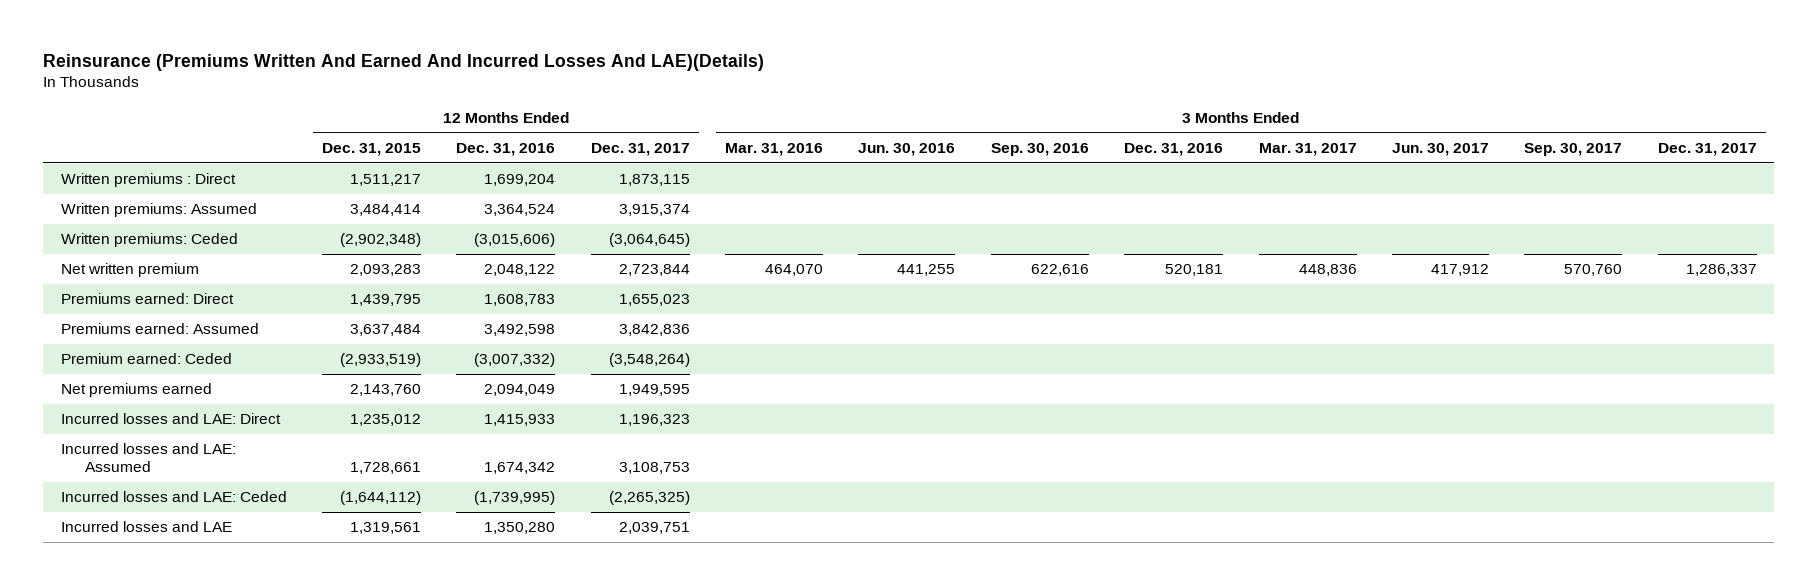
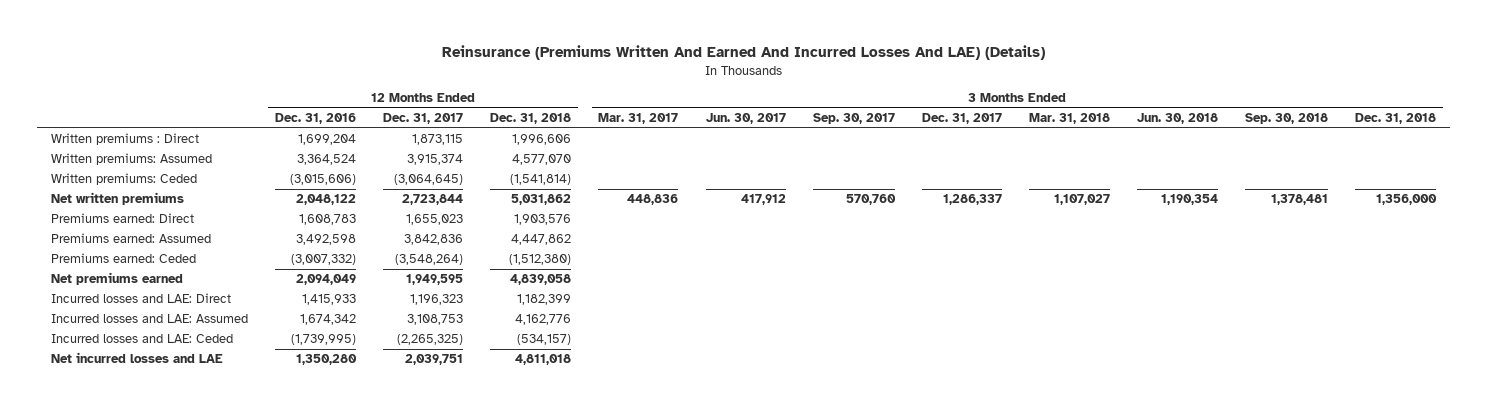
- Reinsurance (Premiums Written And Earned And Incurred Losses And LAE)(Details)
+ Reinsurance (Premiums Written And Earned And Incurred Losses And LAE) (Details)
- | 12 Months Ended Dec. 31, 2015 | 12 Months Ended Dec. 31, 2016 | 12 Months Ended Dec. 31, 2017 | 3 Months Ended Mar. 31, 2016 | 3 Months Ended Jun. 30, 2016 | 3 Months Ended Sep. 30, 2016 | 3 Months Ended Dec. 31, 2016 | 3 Months Ended Mar. 31, 2017 | 3 Months Ended Jun. 30, 2017 | 3 Months Ended Sep. 30, 2017 | 3 Months Ended Dec. 31, 2017
+ | 12 Months Ended Dec. 31, 2016 | 12 Months Ended Dec. 31, 2017 | 12 Months Ended Dec. 31, 2018 | 3 Months Ended Mar. 31, 2017 | 3 Months Ended Jun. 30, 2017 | 3 Months Ended Sep. 30, 2017 | 3 Months Ended Dec. 31, 2017 | 3 Months Ended Mar. 31, 2018 | 3 Months Ended Jun. 30, 2018 | 3 Months Ended Sep. 30, 2018 | 3 Months Ended Dec. 31, 2018
- Net written premium | 2,093,283 | 2,048,122 | 2,723,844 | 464,070 | 441,255 | 622,616 | 520,181 | 448,836 | 417,912 | 570,760 | 1,286,337
+ Net written premiums | 2,048,122 | 2,723,844 | 5,031,862 | 448,836 | 417,912 | 570,760 | 1,286,337 | 1,107,027 | 1,190,354 | 1,378,481 | 1,356,000
- Premium earned: Ceded | (2,933,519) | (3,007,332) | (3,548,264) | | | | | | | |
+ Premiums earned: Ceded | (3,007,332) | (3,548,264) | (1,512,380) | | | | | | | |
- Incurred losses and LAE | 1,319,561 | 1,350,280 | 2,039,751 | | | | | | | |
+ Net incurred losses and LAE | 1,350,280 | 2,039,751 | 4,811,018 | | | | | | | |

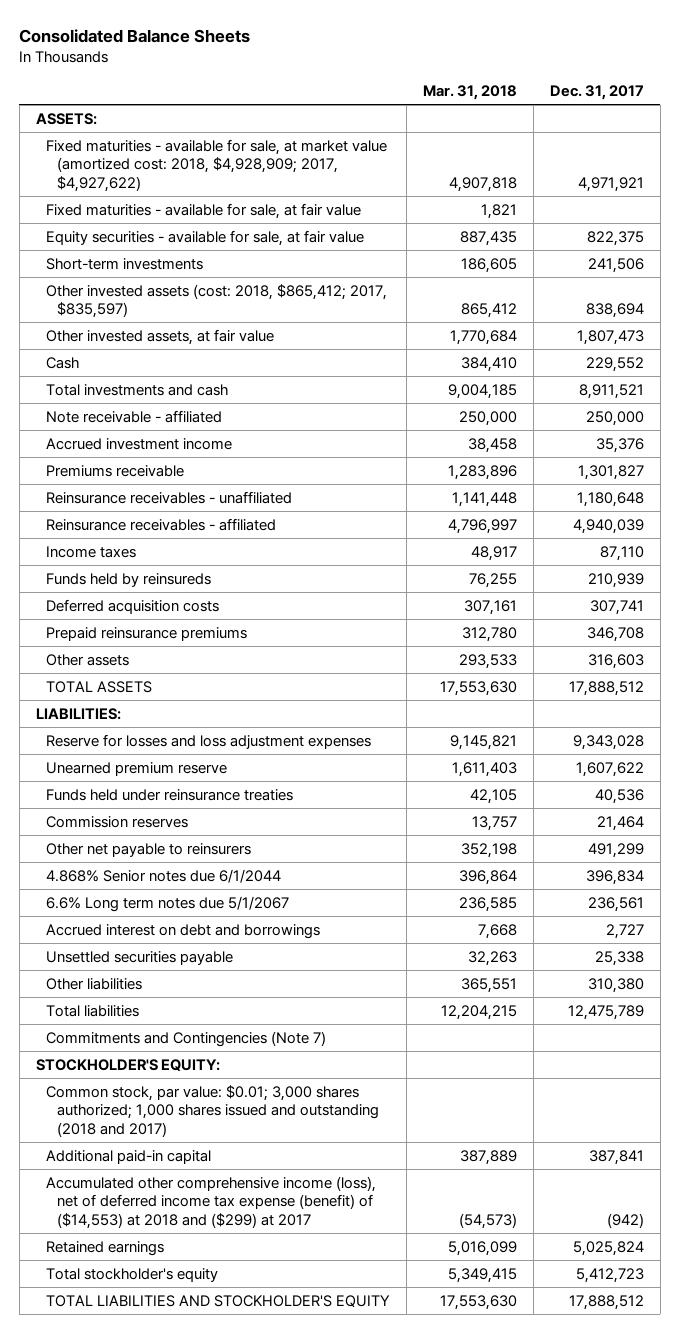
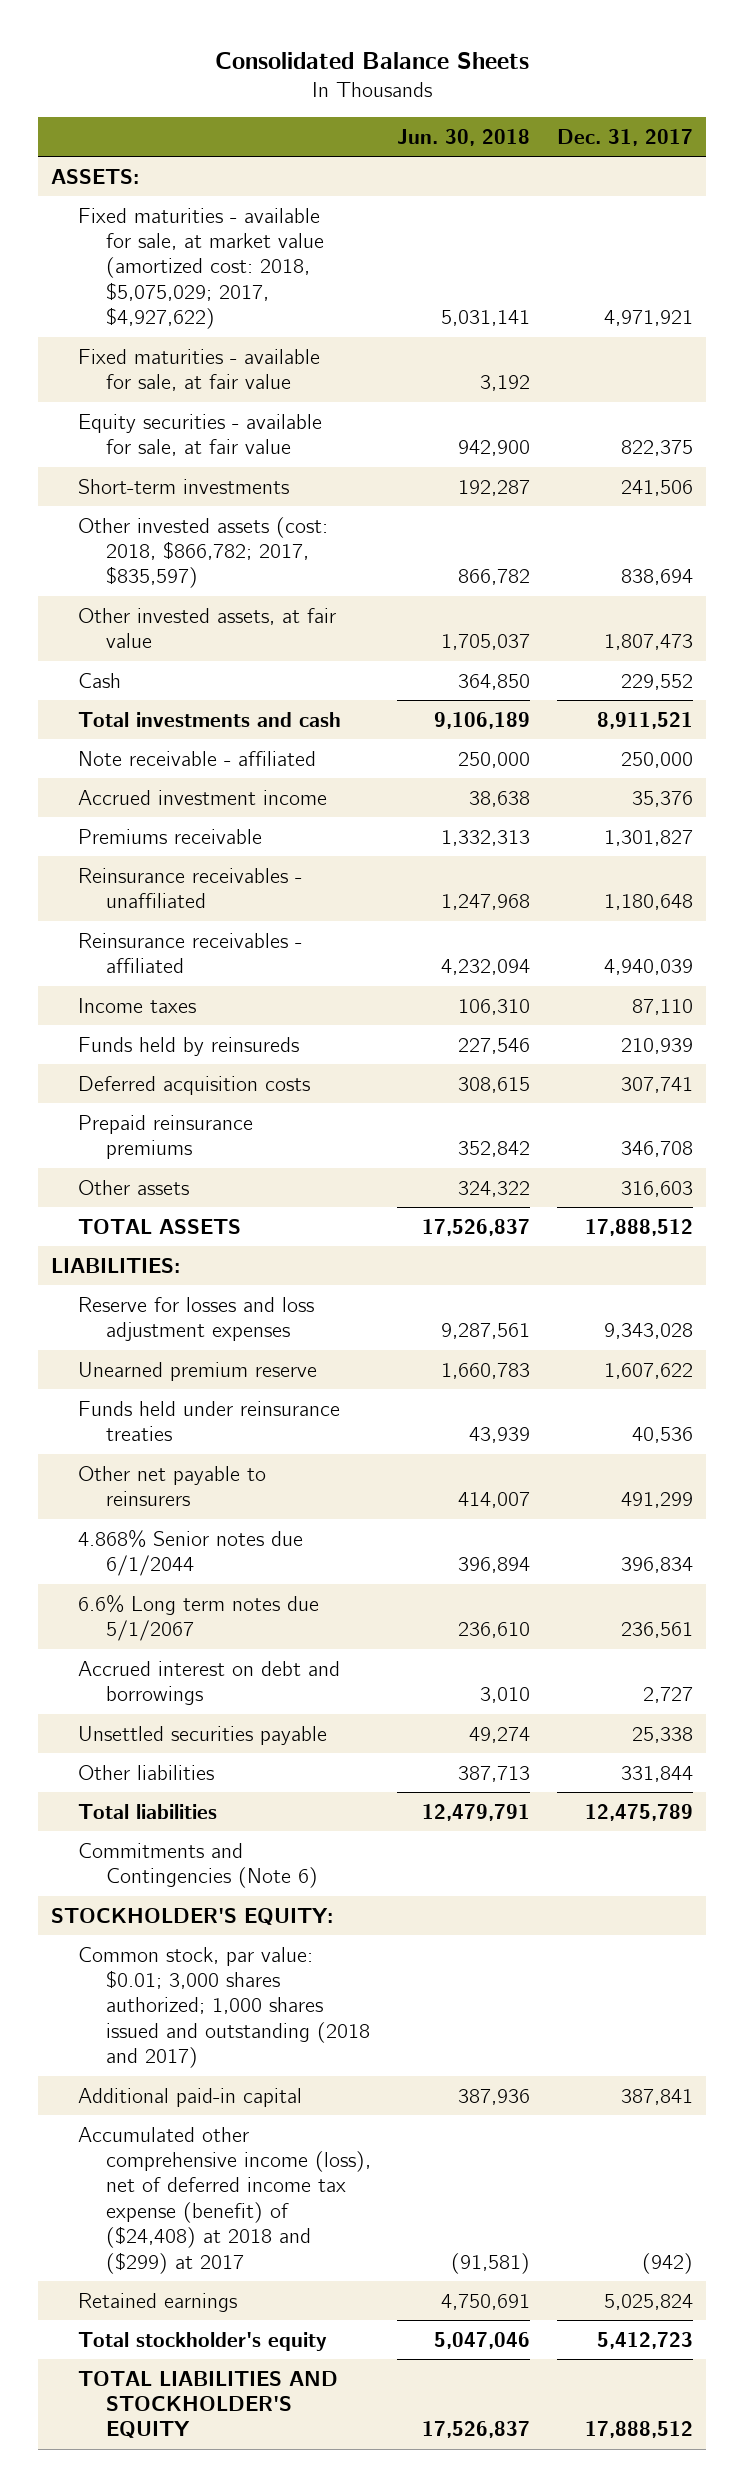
- | Mar. 31, 2018 | Dec. 31, 2017
+ | Jun. 30, 2018 | Dec. 31, 2017
- Fixed maturities - available for sale, at market value (amortized cost: 2018, $4,928,909; 2017, $4,927,622) | 4,907,818 | 4,971,921
+ Fixed maturities - available for sale, at market value (amortized cost: 2018, $5,075,029; 2017, $4,927,622) | 5,031,141 | 4,971,921
- Other invested assets (cost: 2018, $865,412; 2017, $835,597) | 865,412 | 838,694
+ Other invested assets (cost: 2018, $866,782; 2017, $835,597) | 866,782 | 838,694
- Commission reserves | 13,757 | 21,464
- Other liabilities | 365,551 | 310,380
+ Other liabilities | 387,713 | 331,844
- Commitments and Contingencies (Note 7)
+ Commitments and Contingencies (Note 6)
- Accumulated other comprehensive income (loss), net of deferred income tax expense (benefit) of ($14,553) at 2018 and ($299) at 2017 | (54,573) | (942)
+ Accumulated other comprehensive income (loss), net of deferred income tax expense (benefit) of ($24,408) at 2018 and ($299) at 2017 | (91,581) | (942)

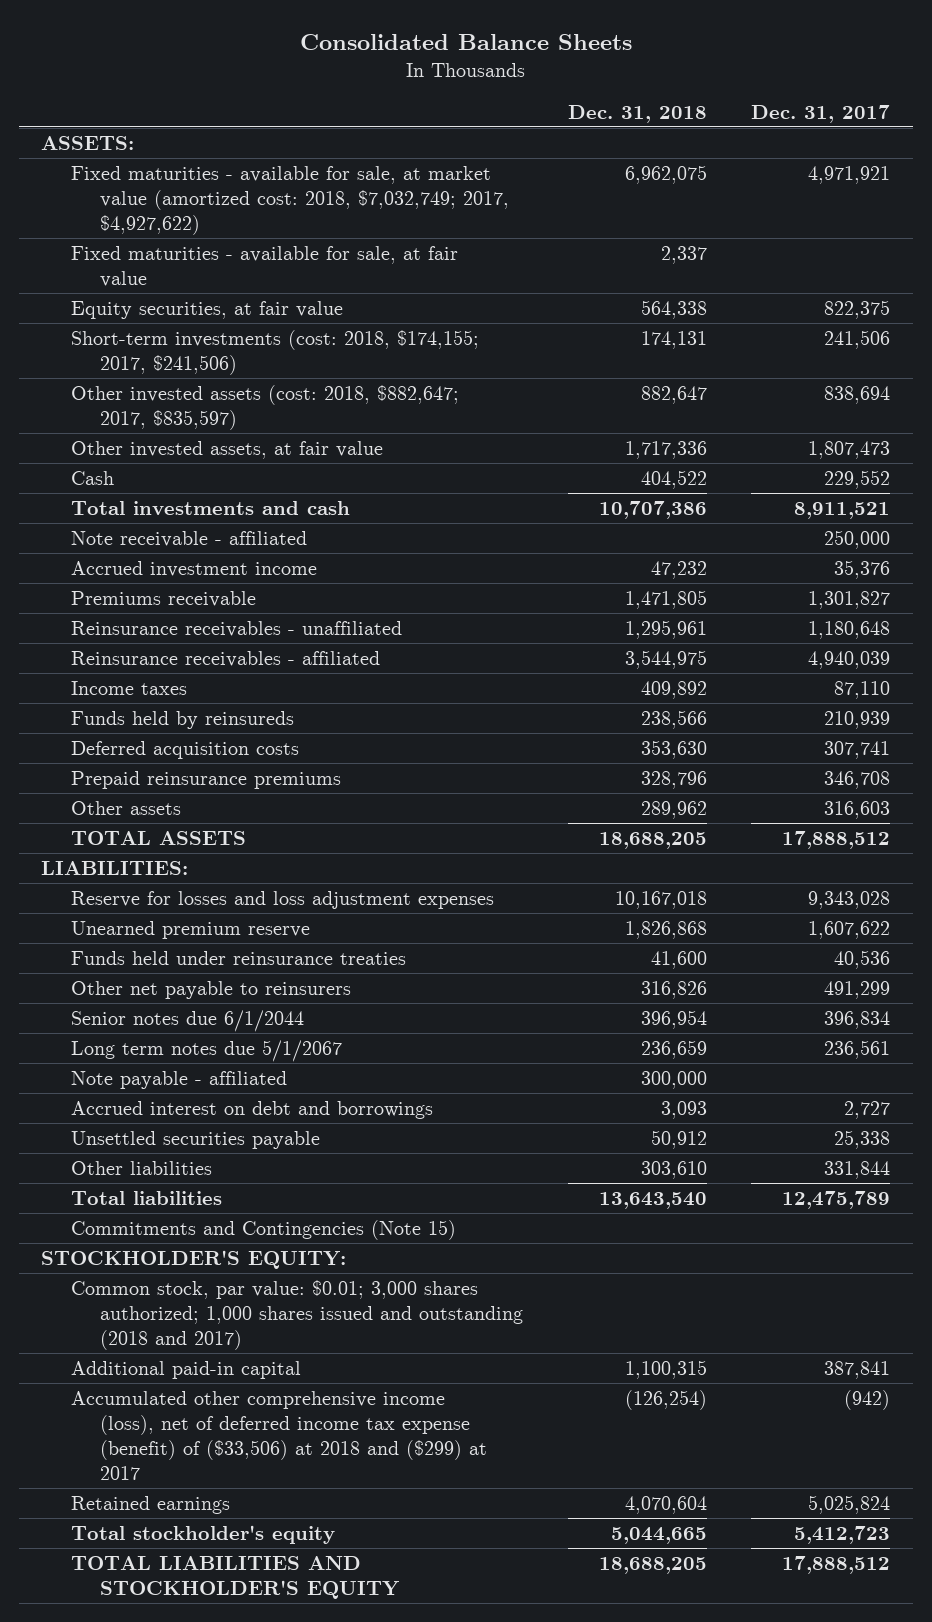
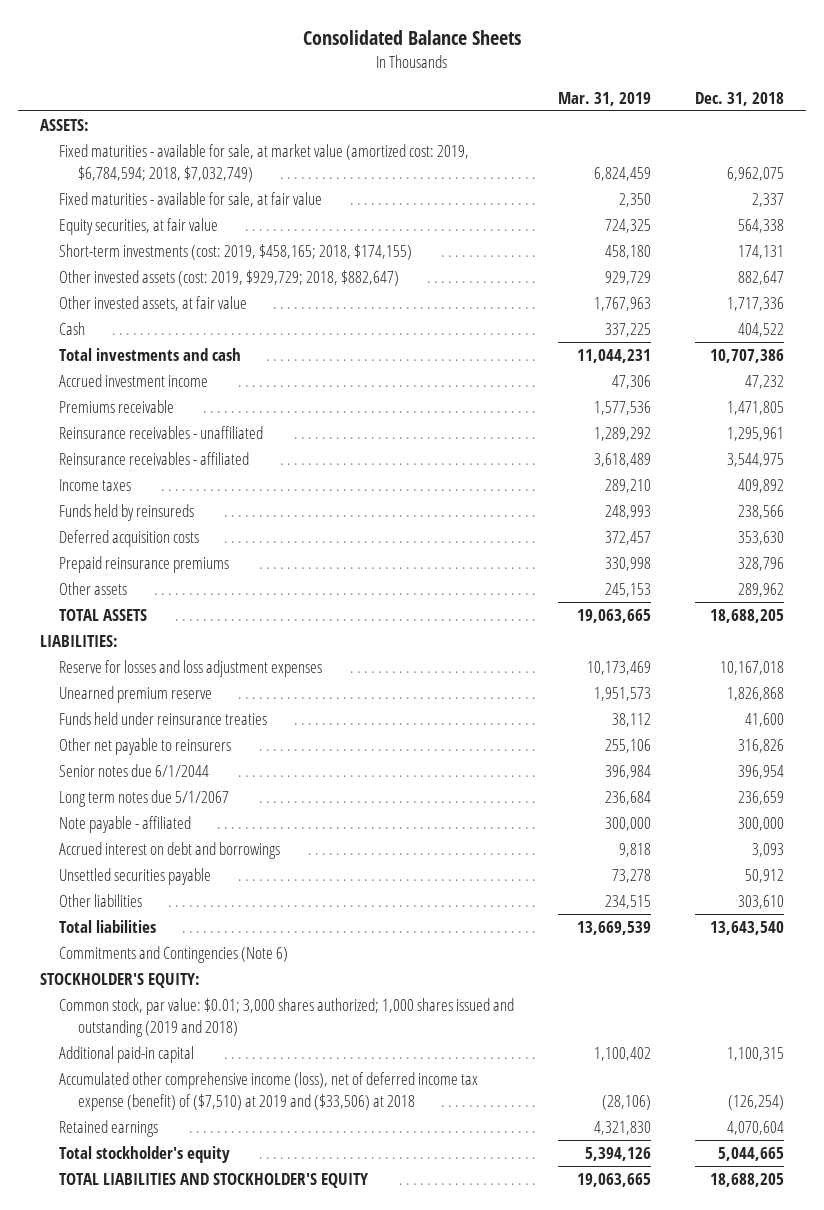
- | Dec. 31, 2018 | Dec. 31, 2017
+ | Mar. 31, 2019 | Dec. 31, 2018
- Fixed maturities - available for sale, at market value (amortized cost: 2018, $7,032,749; 2017, $4,927,622) | 6,962,075 | 4,971,921
+ Fixed maturities - available for sale, at market value (amortized cost: 2019, $6,784,594; 2018, $7,032,749) | 6,824,459 | 6,962,075
- Short-term investments (cost: 2018, $174,155; 2017, $241,506) | 174,131 | 241,506
- Other invested assets (cost: 2018, $882,647; 2017, $835,597) | 882,647 | 838,694
+ Short-term investments (cost: 2019, $458,165; 2018, $174,155) | 458,180 | 174,131
+ Other invested assets (cost: 2019, $929,729; 2018, $882,647) | 929,729 | 882,647
- Note receivable - affiliated | | 250,000
- Commitments and Contingencies (Note 15)
+ Commitments and Contingencies (Note 6)
- Common stock, par value: $0.01; 3,000 shares authorized; 1,000 shares issued and outstanding (2018 and 2017)
+ Common stock, par value: $0.01; 3,000 shares authorized; 1,000 shares issued and outstanding (2019 and 2018)
- Accumulated other comprehensive income (loss), net of deferred income tax expense (benefit) of ($33,506) at 2018 and ($299) at 2017 | (126,254) | (942)
+ Accumulated other comprehensive income (loss), net of deferred income tax expense (benefit) of ($7,510) at 2019 and ($33,506) at 2018 | (28,106) | (126,254)

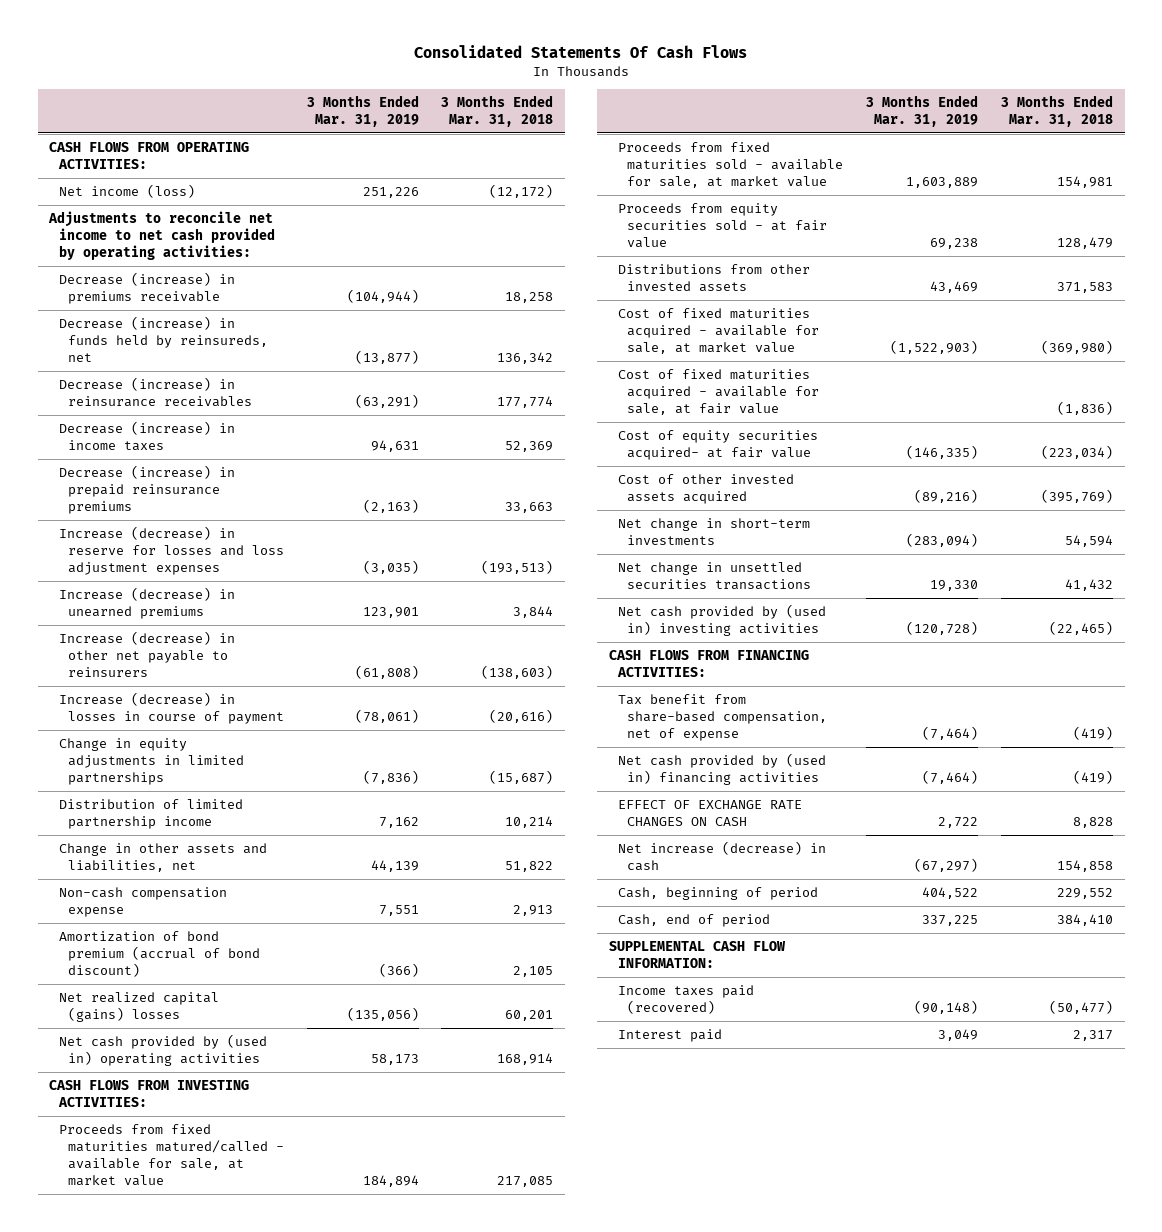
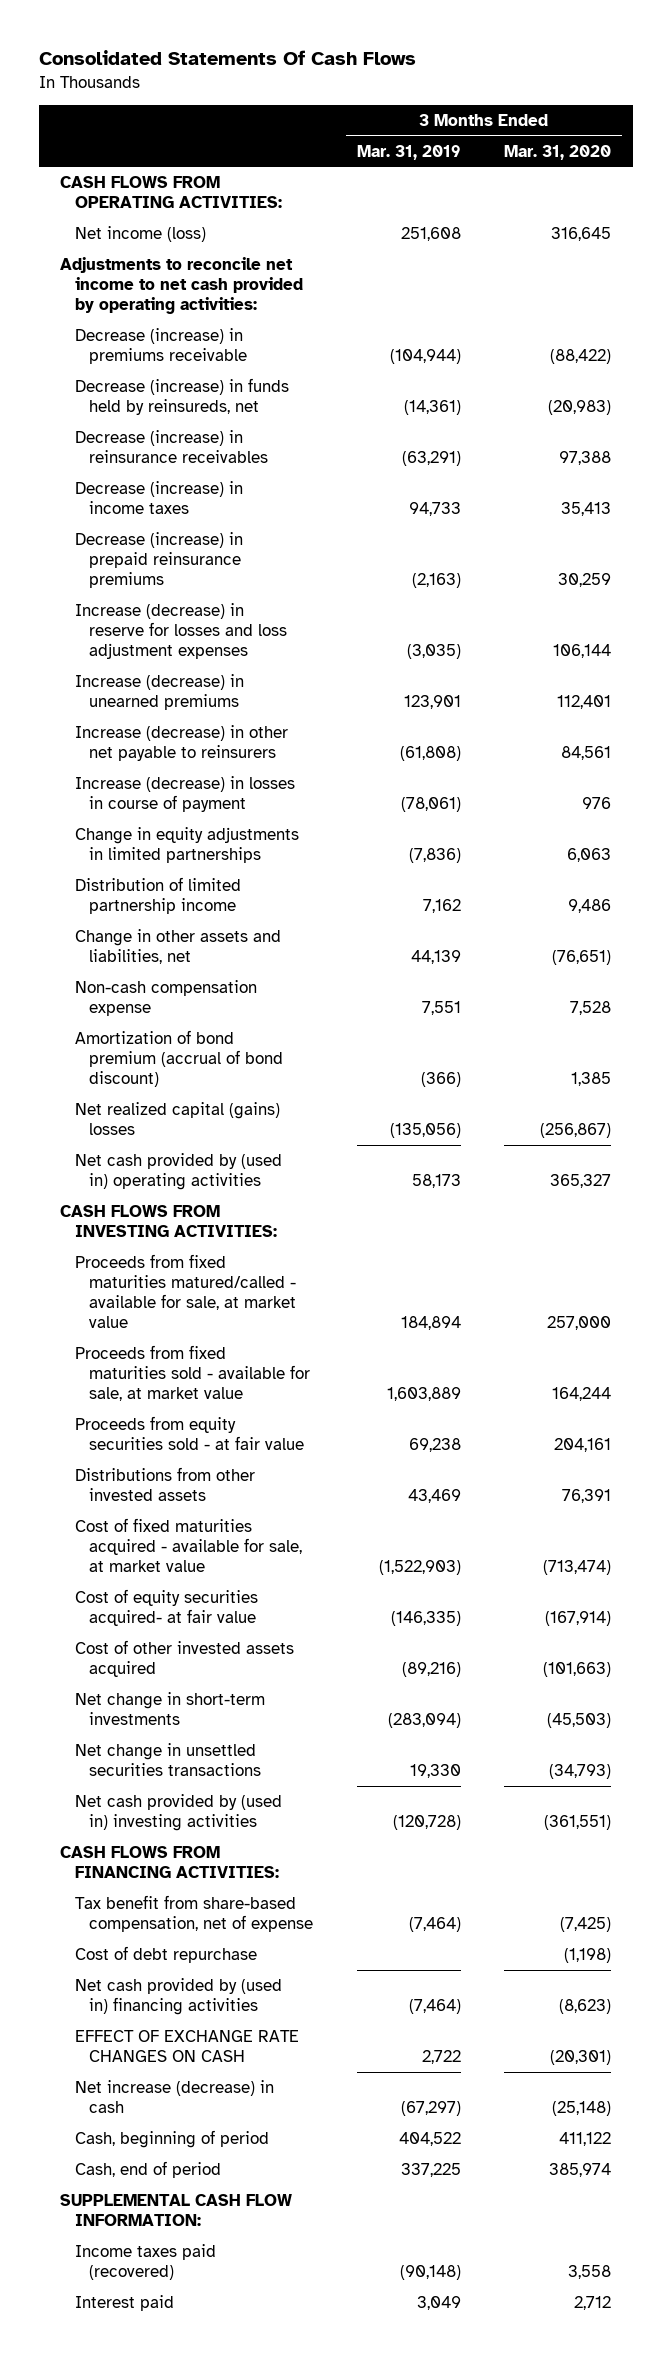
- | 3 Months Ended Mar. 31, 2019 | 3 Months Ended Mar. 31, 2018
+ | 3 Months Ended Mar. 31, 2019 | 3 Months Ended Mar. 31, 2020
- Net income (loss) | 251,226 | (12,172)
+ Net income (loss) | 251,608 | 316,645
- Decrease (increase) in funds held by reinsureds, net | (13,877) | 136,342
+ Decrease (increase) in funds held by reinsureds, net | (14,361) | (20,983)
- Decrease (increase) in income taxes | 94,631 | 52,369
+ Decrease (increase) in income taxes | 94,733 | 35,413
- Cost of fixed maturities acquired - available for sale, at fair value | | (1,836)
+ Cost of debt repurchase | | (1,198)

